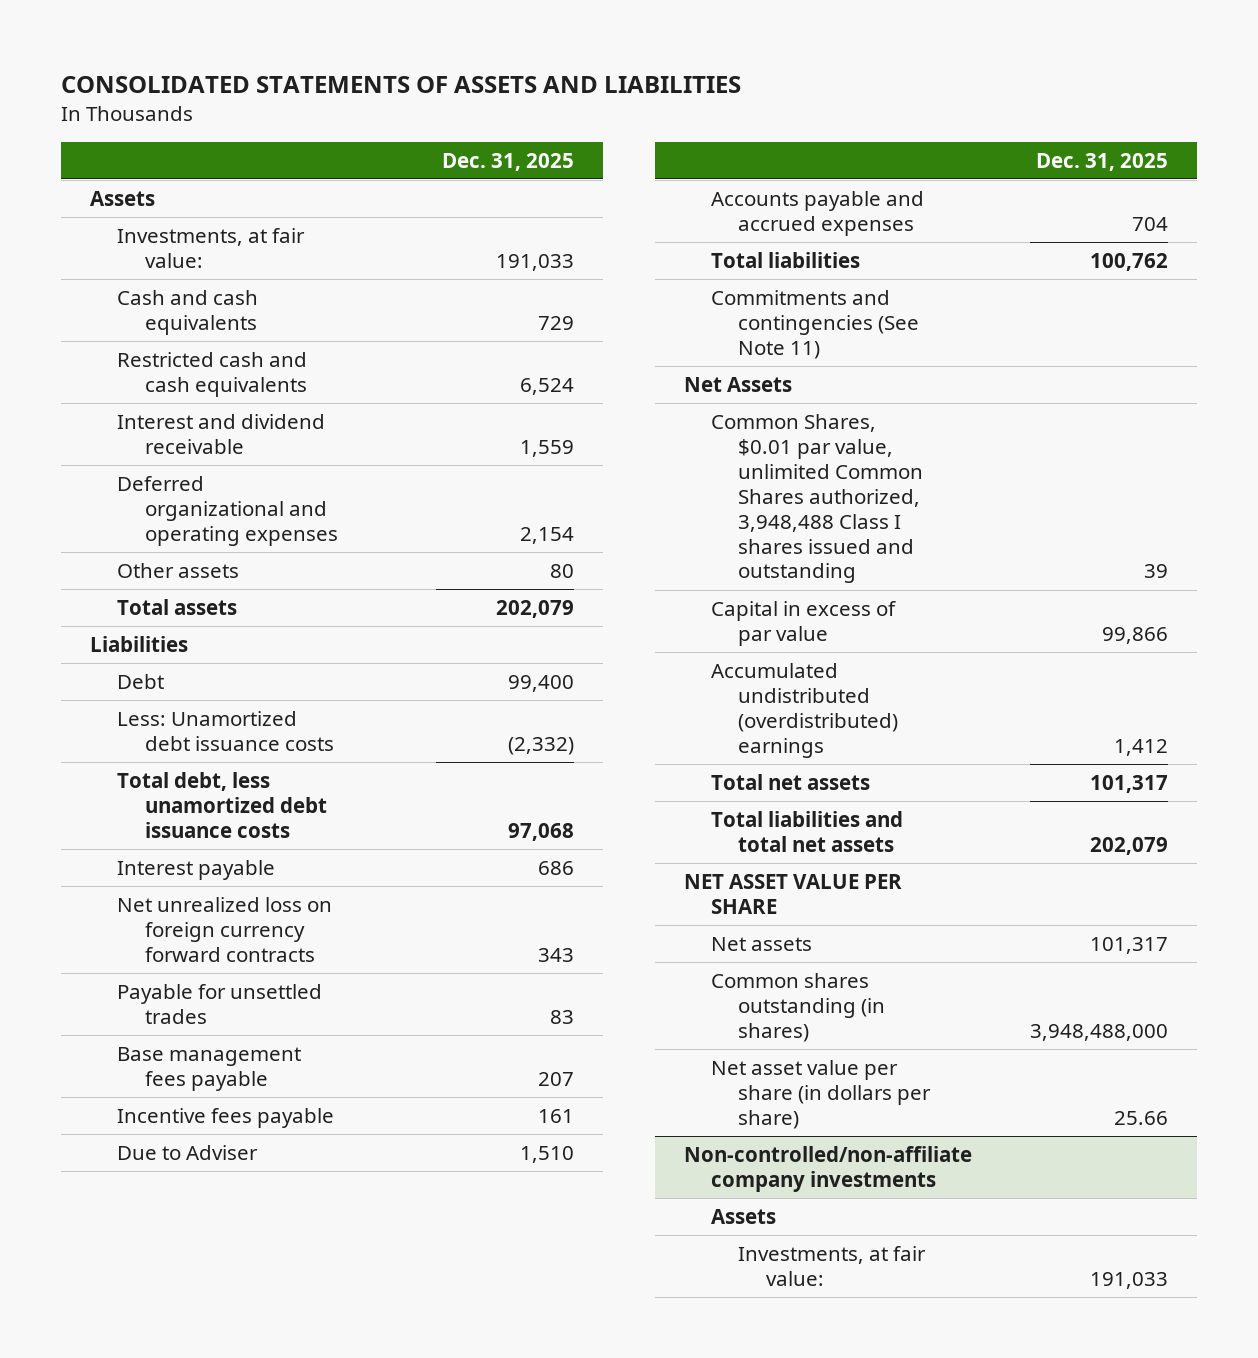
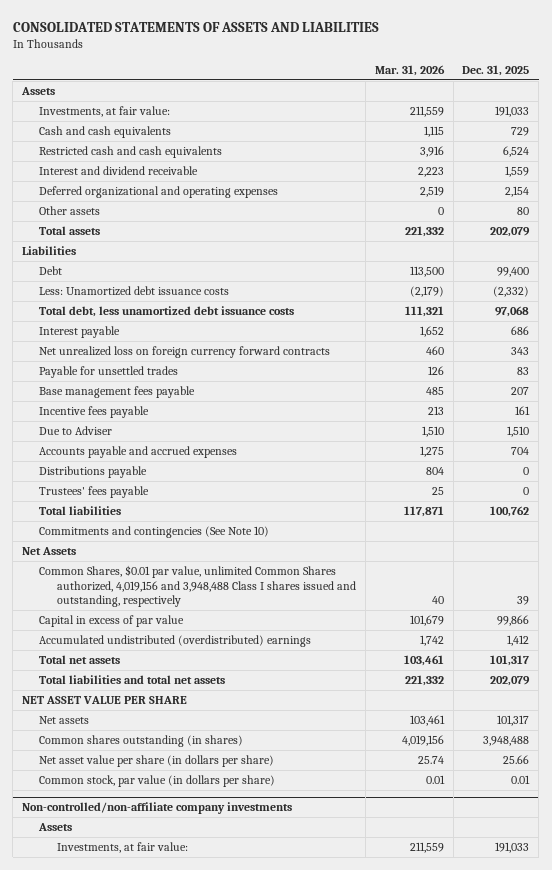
- | Dec. 31, 2025
+ | Mar. 31, 2026 | Dec. 31, 2025
+ Distributions payable | 804 | 0
+ Trustees' fees payable | 25 | 0
- Commitments and contingencies (See Note 11)
+ Commitments and contingencies (See Note 10)
- Common Shares, $0.01 par value, unlimited Common Shares authorized, 3,948,488 Class I shares issued and outstanding | 39
+ Common Shares, $0.01 par value, unlimited Common Shares authorized, 4,019,156 and 3,948,488 Class I shares issued and outstanding, respectively | 40 | 39
- Common shares outstanding (in shares) | 3,948,488,000
+ Common shares outstanding (in shares) | 4,019,156 | 3,948,488
+ Common stock, par value (in dollars per share) | 0.01 | 0.01

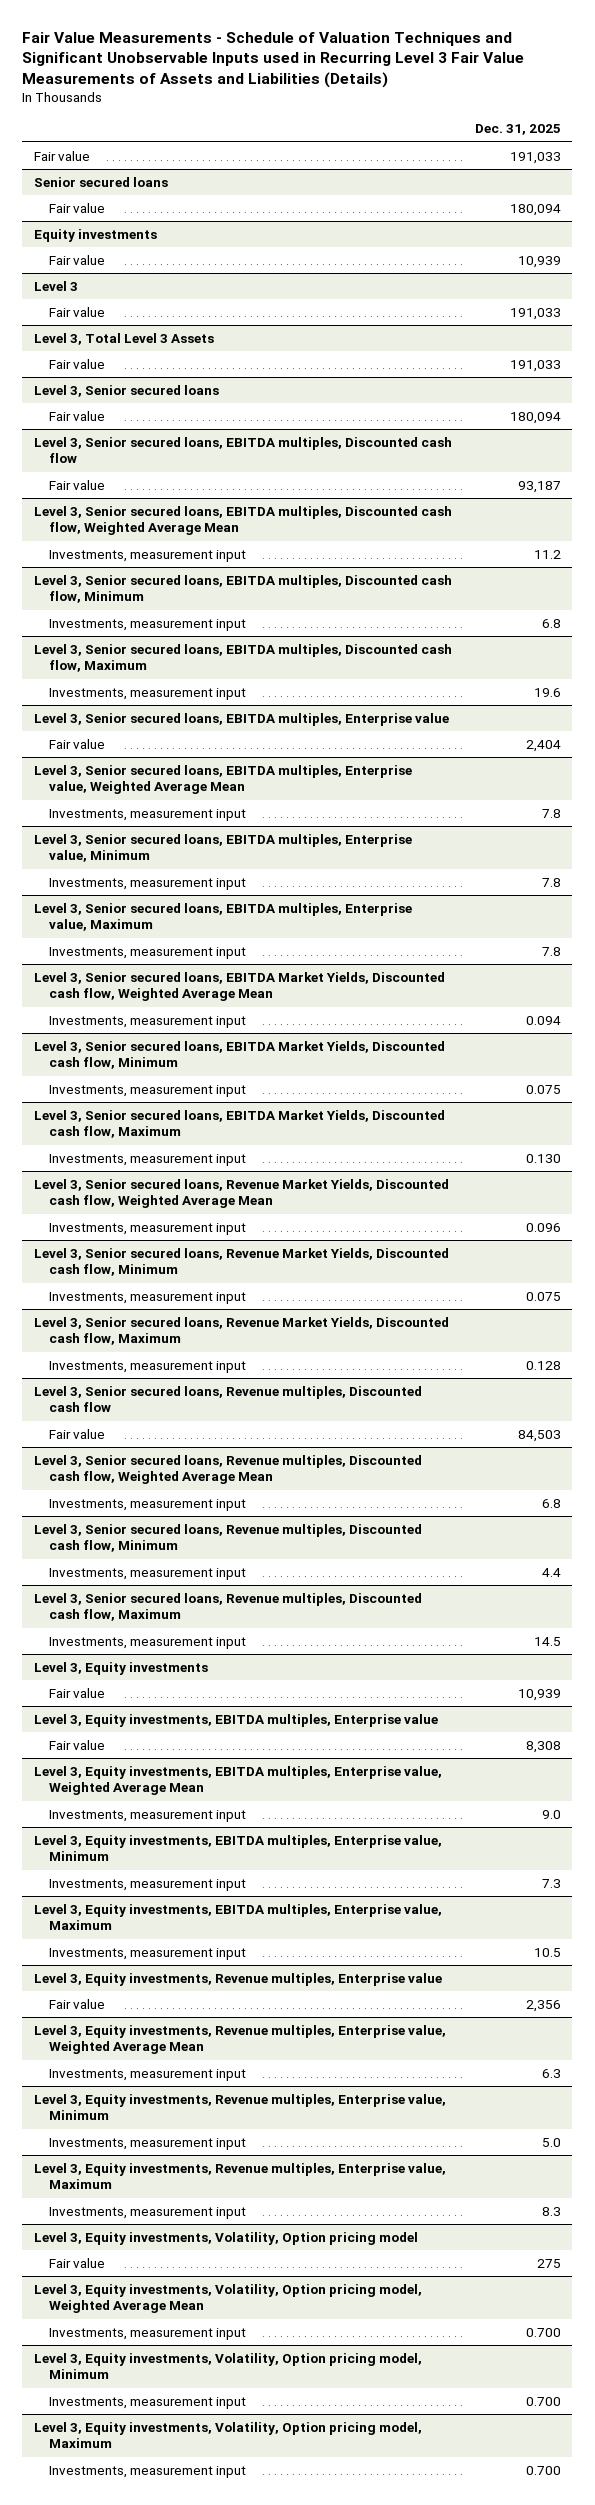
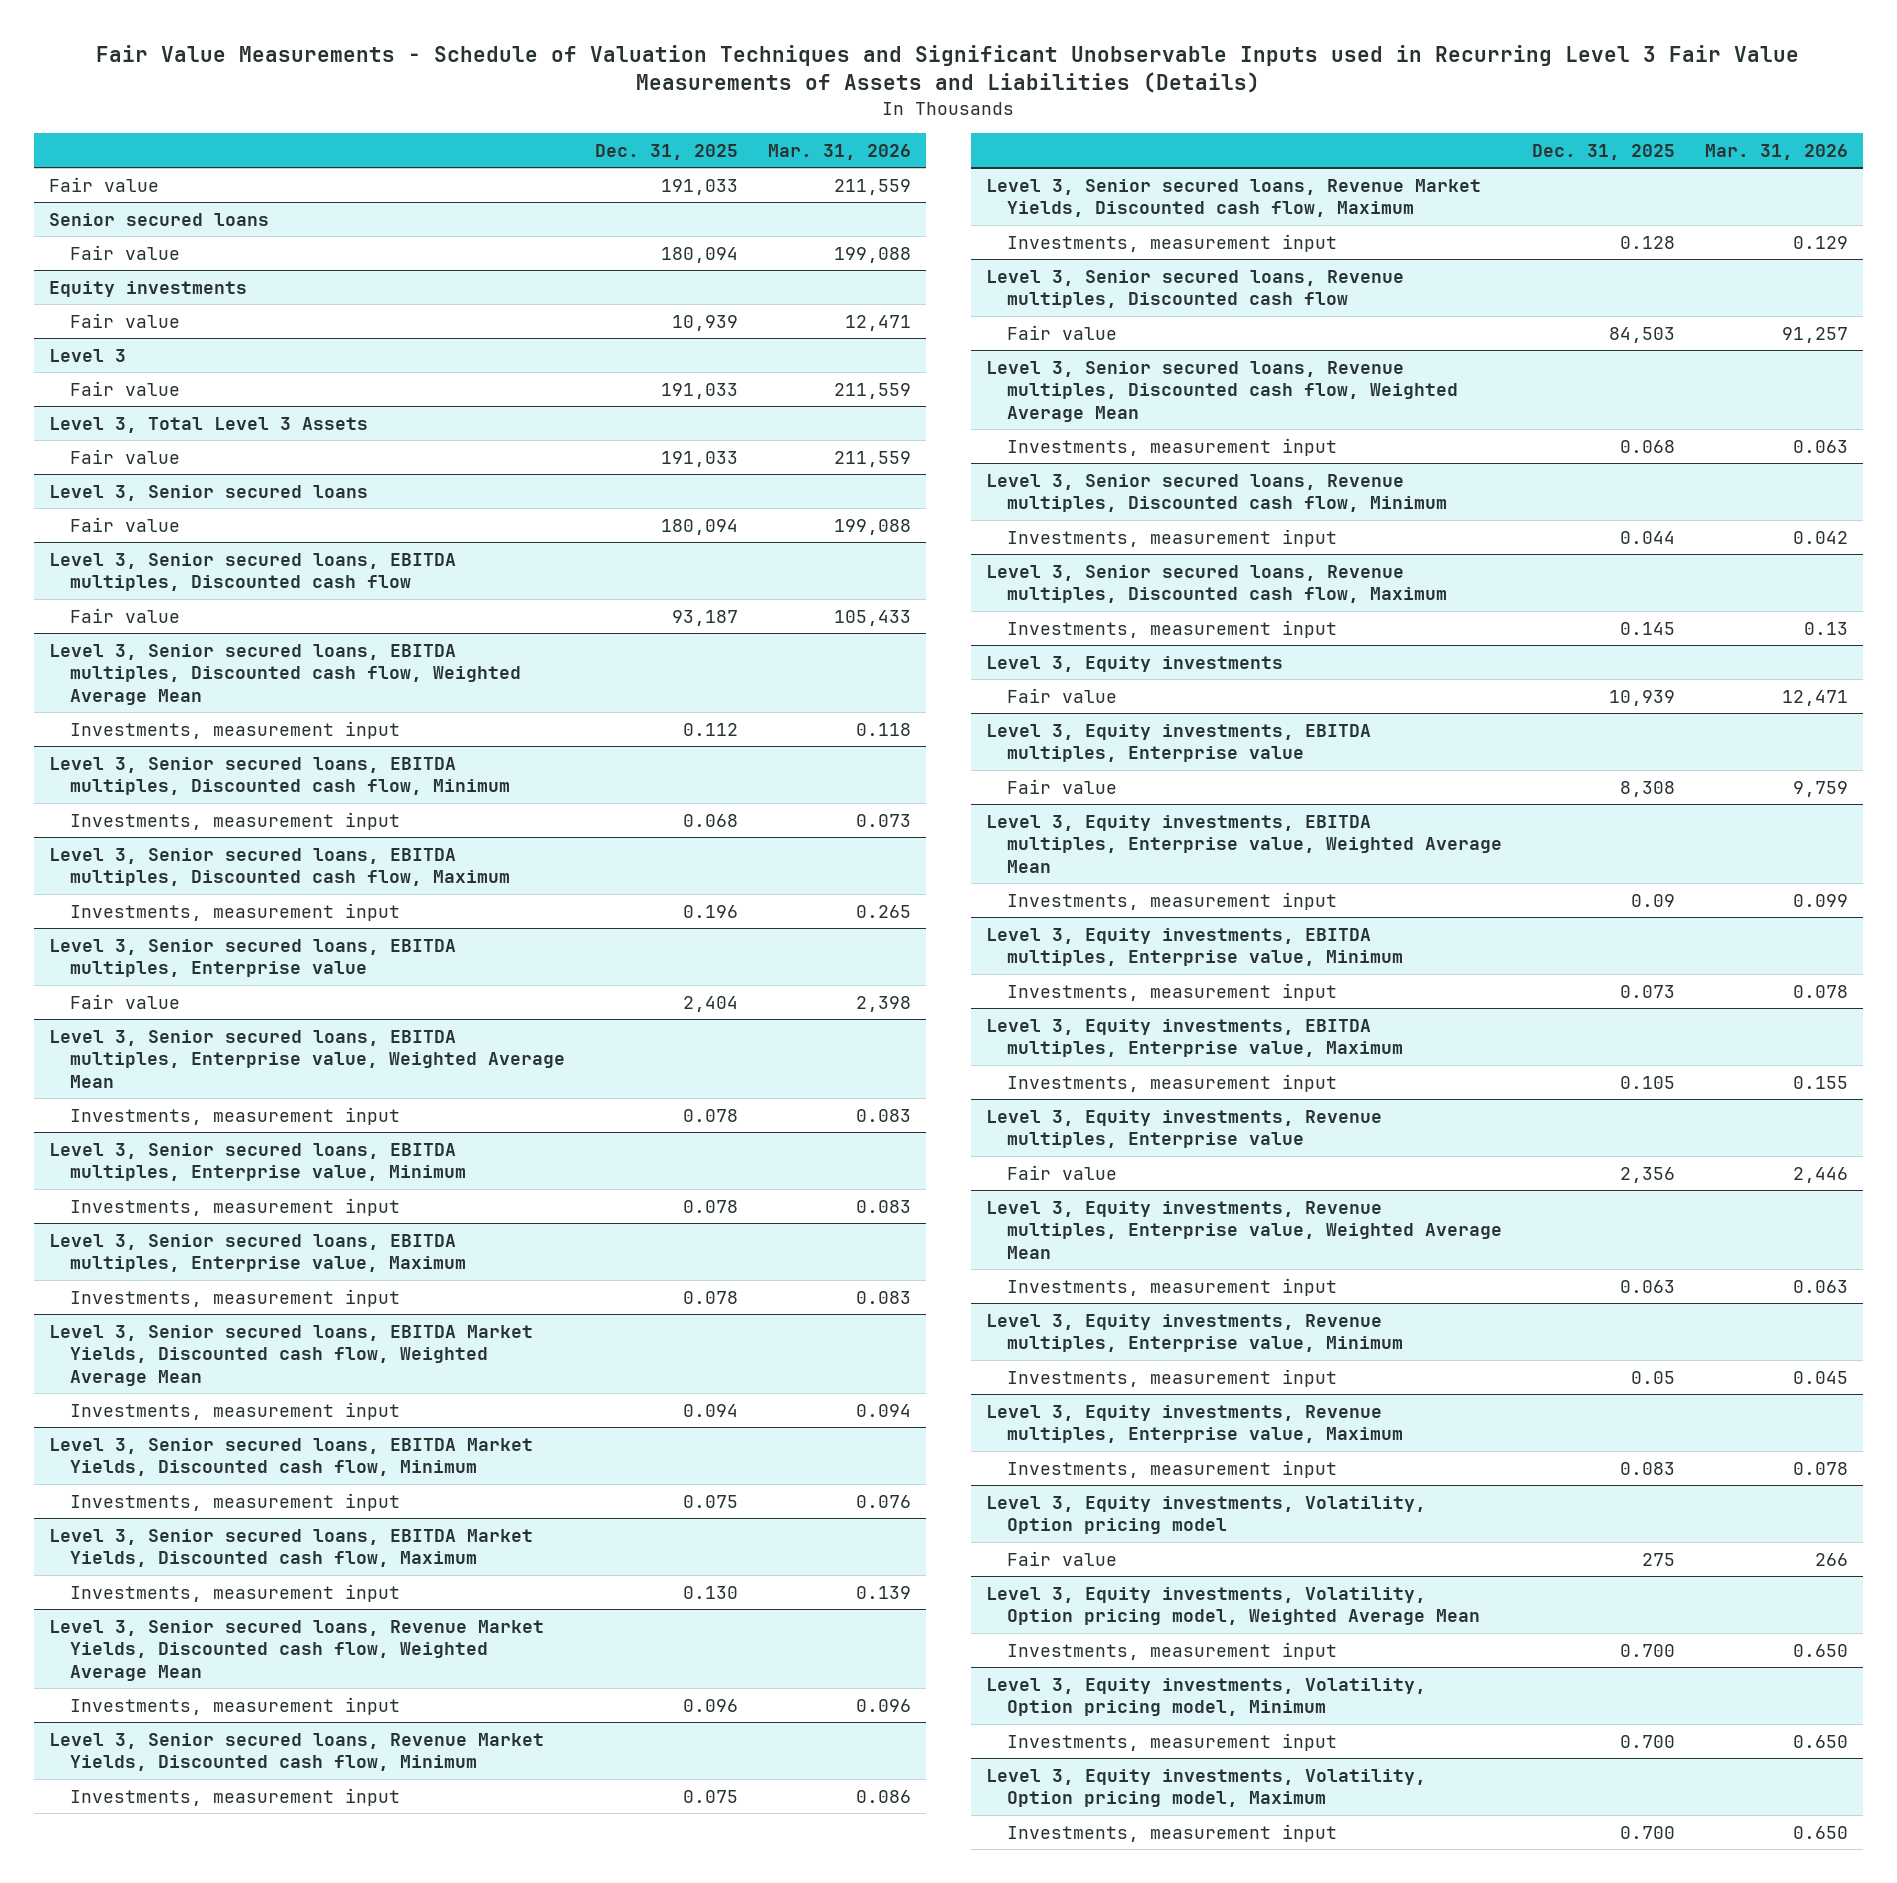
- | Dec. 31, 2025
+ | Dec. 31, 2025 | Mar. 31, 2026
@ Level 3, Senior secured loans, EBITDA multiples, Discounted cash flow, Weighted Average Mean
- Investments, measurement input | 11.2
+ Investments, measurement input | 0.112 | 0.118
@ Level 3, Senior secured loans, EBITDA multiples, Discounted cash flow, Minimum
- Investments, measurement input | 6.8
+ Investments, measurement input | 0.068 | 0.073
@ Level 3, Senior secured loans, EBITDA multiples, Discounted cash flow, Maximum
- Investments, measurement input | 19.6
+ Investments, measurement input | 0.196 | 0.265
@ Level 3, Senior secured loans, EBITDA multiples, Enterprise value, Weighted Average Mean
- Investments, measurement input | 7.8
+ Investments, measurement input | 0.078 | 0.083
@ Level 3, Senior secured loans, EBITDA multiples, Enterprise value, Minimum
- Investments, measurement input | 7.8
+ Investments, measurement input | 0.078 | 0.083
@ Level 3, Senior secured loans, EBITDA multiples, Enterprise value, Maximum
- Investments, measurement input | 7.8
+ Investments, measurement input | 0.078 | 0.083
@ Level 3, Senior secured loans, Revenue multiples, Discounted cash flow, Weighted Average Mean
- Investments, measurement input | 6.8
+ Investments, measurement input | 0.068 | 0.063
@ Level 3, Senior secured loans, Revenue multiples, Discounted cash flow, Minimum
- Investments, measurement input | 4.4
+ Investments, measurement input | 0.044 | 0.042
@ Level 3, Senior secured loans, Revenue multiples, Discounted cash flow, Maximum
- Investments, measurement input | 14.5
+ Investments, measurement input | 0.145 | 0.13
@ Level 3, Equity investments, EBITDA multiples, Enterprise value, Weighted Average Mean
- Investments, measurement input | 9.0
+ Investments, measurement input | 0.09 | 0.099
@ Level 3, Equity investments, EBITDA multiples, Enterprise value, Minimum
- Investments, measurement input | 7.3
+ Investments, measurement input | 0.073 | 0.078
@ Level 3, Equity investments, EBITDA multiples, Enterprise value, Maximum
- Investments, measurement input | 10.5
+ Investments, measurement input | 0.105 | 0.155
@ Level 3, Equity investments, Revenue multiples, Enterprise value, Weighted Average Mean
- Investments, measurement input | 6.3
+ Investments, measurement input | 0.063 | 0.063
@ Level 3, Equity investments, Revenue multiples, Enterprise value, Minimum
- Investments, measurement input | 5.0
+ Investments, measurement input | 0.05 | 0.045
@ Level 3, Equity investments, Revenue multiples, Enterprise value, Maximum
- Investments, measurement input | 8.3
+ Investments, measurement input | 0.083 | 0.078

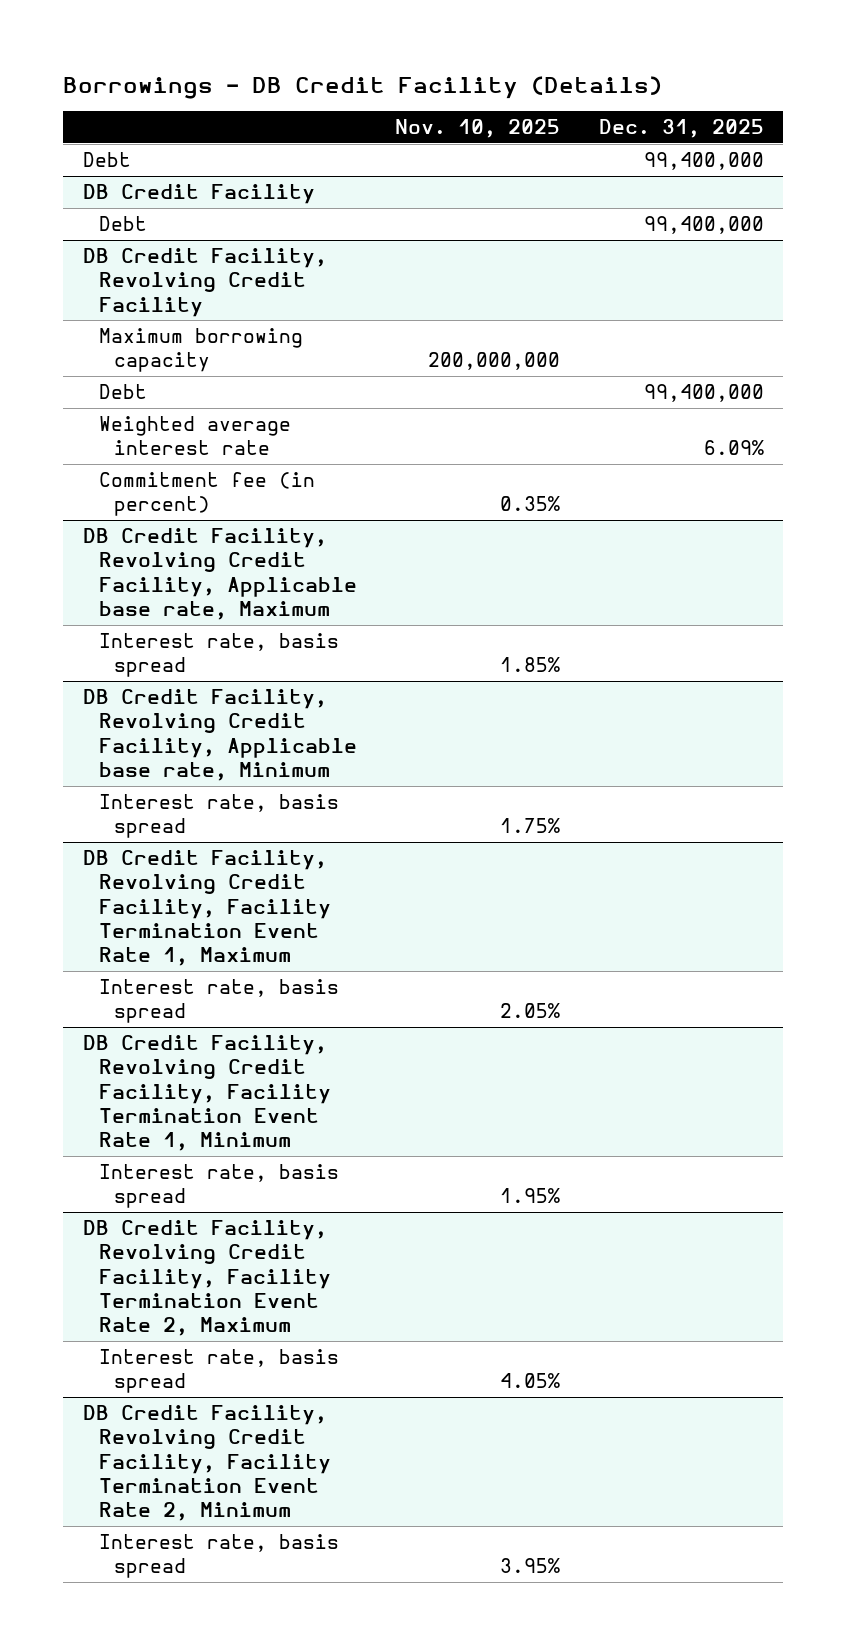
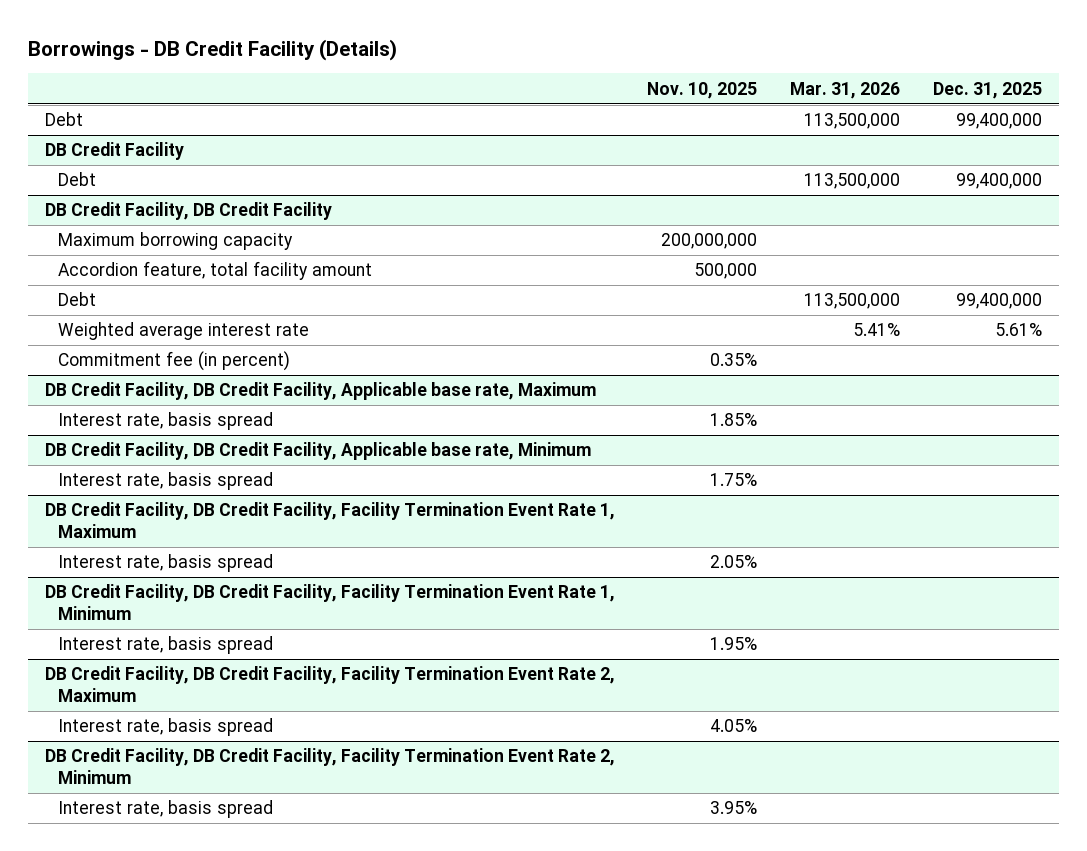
- | Nov. 10, 2025 | Dec. 31, 2025
+ | Nov. 10, 2025 | Mar. 31, 2026 | Dec. 31, 2025
- DB Credit Facility, Revolving Credit Facility
+ DB Credit Facility, DB Credit Facility
+ Accordion feature, total facility amount | 500,000 | |
- Weighted average interest rate | | 6.09%
+ Weighted average interest rate | | 5.41% | 5.61%
- DB Credit Facility, Revolving Credit Facility, Applicable base rate, Maximum
+ DB Credit Facility, DB Credit Facility, Applicable base rate, Maximum
- DB Credit Facility, Revolving Credit Facility, Applicable base rate, Minimum
+ DB Credit Facility, DB Credit Facility, Applicable base rate, Minimum
- DB Credit Facility, Revolving Credit Facility, Facility Termination Event Rate 1, Maximum
+ DB Credit Facility, DB Credit Facility, Facility Termination Event Rate 1, Maximum
- DB Credit Facility, Revolving Credit Facility, Facility Termination Event Rate 1, Minimum
+ DB Credit Facility, DB Credit Facility, Facility Termination Event Rate 1, Minimum
- DB Credit Facility, Revolving Credit Facility, Facility Termination Event Rate 2, Maximum
+ DB Credit Facility, DB Credit Facility, Facility Termination Event Rate 2, Maximum
- DB Credit Facility, Revolving Credit Facility, Facility Termination Event Rate 2, Minimum
+ DB Credit Facility, DB Credit Facility, Facility Termination Event Rate 2, Minimum

